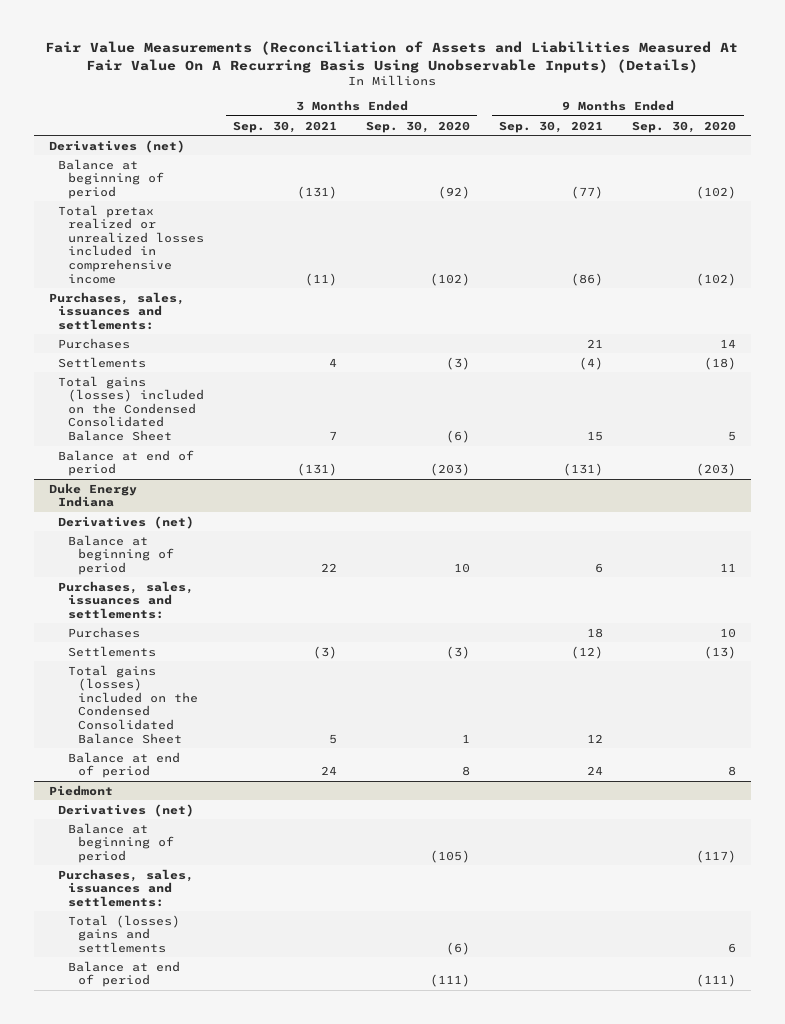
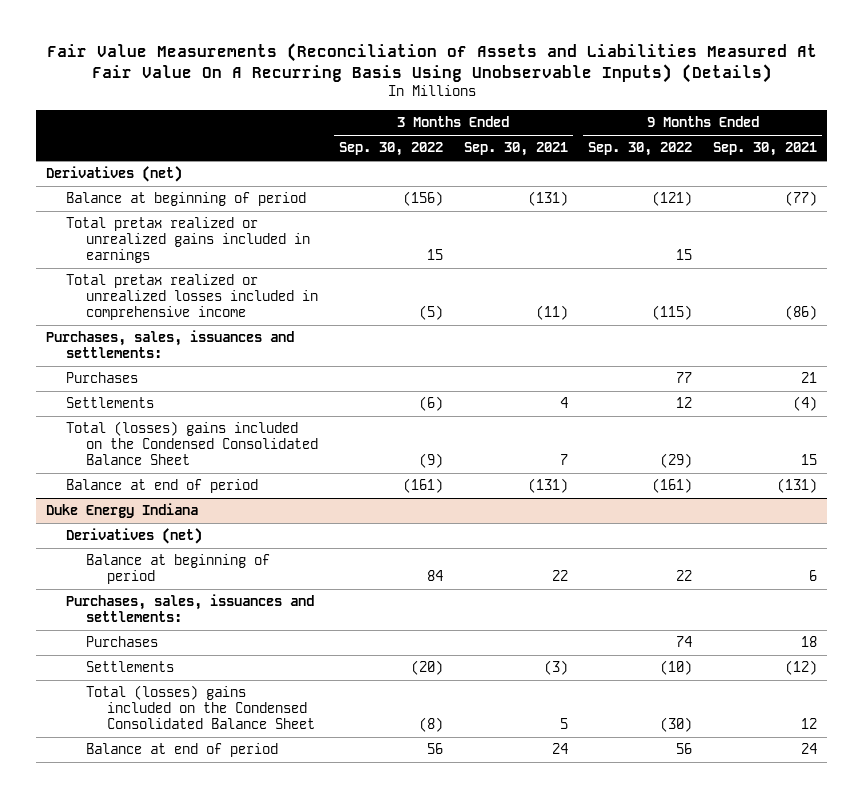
- | 3 Months Ended Sep. 30, 2021 | 3 Months Ended Sep. 30, 2020 | 9 Months Ended Sep. 30, 2021 | 9 Months Ended Sep. 30, 2020
+ | 3 Months Ended Sep. 30, 2022 | 3 Months Ended Sep. 30, 2021 | 9 Months Ended Sep. 30, 2022 | 9 Months Ended Sep. 30, 2021
+ Total pretax realized or unrealized gains included in earnings | 15 | | 15 |
- Total gains (losses) included on the Condensed Consolidated Balance Sheet | 7 | (6) | 15 | 5
+ Total (losses) gains included on the Condensed Consolidated Balance Sheet | (9) | 7 | (29) | 15
@ Duke Energy Indiana
- Total gains (losses) included on the Condensed Consolidated Balance Sheet | 5 | 1 | 12 |
+ Total (losses) gains included on the Condensed Consolidated Balance Sheet | (8) | 5 | (30) | 12
- Piedmont
- Derivatives (net)
- Balance at beginning of period | | (105) | | (117)
- Purchases, sales, issuances and settlements:
- Total (losses) gains and settlements | | (6) | | 6
- Balance at end of period | | (111) | | (111)

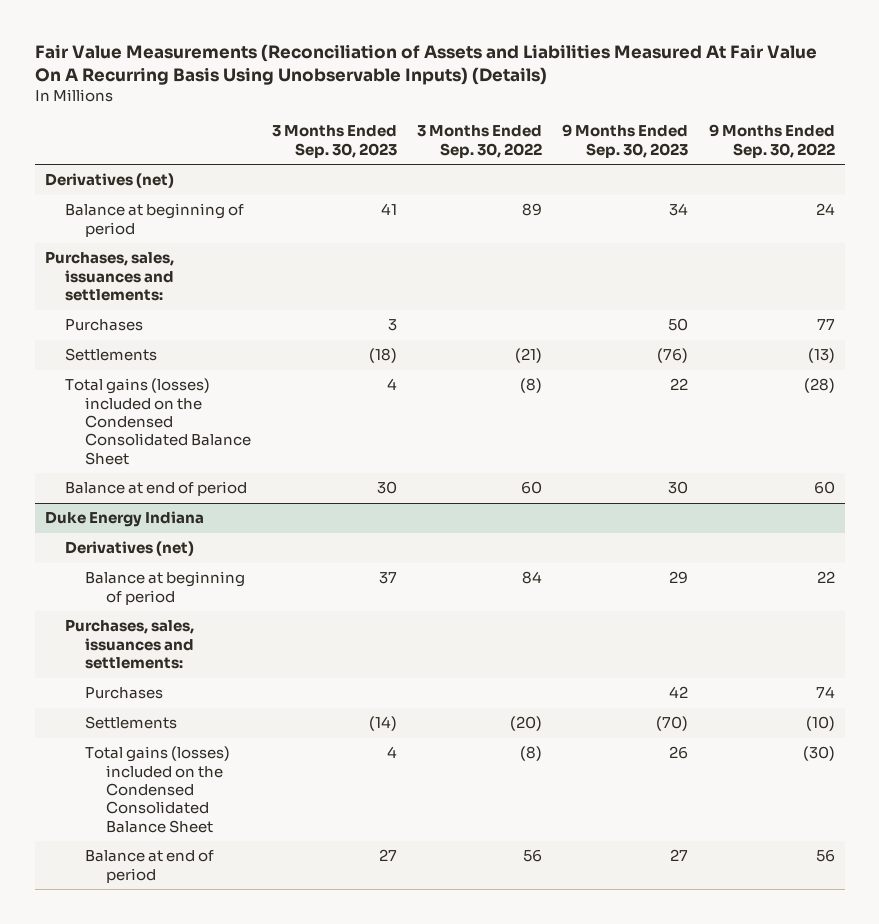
- | 3 Months Ended Sep. 30, 2022 | 3 Months Ended Sep. 30, 2021 | 9 Months Ended Sep. 30, 2022 | 9 Months Ended Sep. 30, 2021
+ | 3 Months Ended Sep. 30, 2023 | 3 Months Ended Sep. 30, 2022 | 9 Months Ended Sep. 30, 2023 | 9 Months Ended Sep. 30, 2022
- Balance at beginning of period | (156) | (131) | (121) | (77)
- Total pretax realized or unrealized gains included in earnings | 15 | | 15 |
- Total pretax realized or unrealized losses included in comprehensive income | (5) | (11) | (115) | (86)
+ Balance at beginning of period | 41 | 89 | 34 | 24
- Settlements | (6) | 4 | 12 | (4)
- Total (losses) gains included on the Condensed Consolidated Balance Sheet | (9) | 7 | (29) | 15
- Balance at end of period | (161) | (131) | (161) | (131)
+ Settlements | (18) | (21) | (76) | (13)
+ Total gains (losses) included on the Condensed Consolidated Balance Sheet | 4 | (8) | 22 | (28)
+ Balance at end of period | 30 | 60 | 30 | 60
@ Duke Energy Indiana
- Total (losses) gains included on the Condensed Consolidated Balance Sheet | (8) | 5 | (30) | 12
+ Total gains (losses) included on the Condensed Consolidated Balance Sheet | 4 | (8) | 26 | (30)

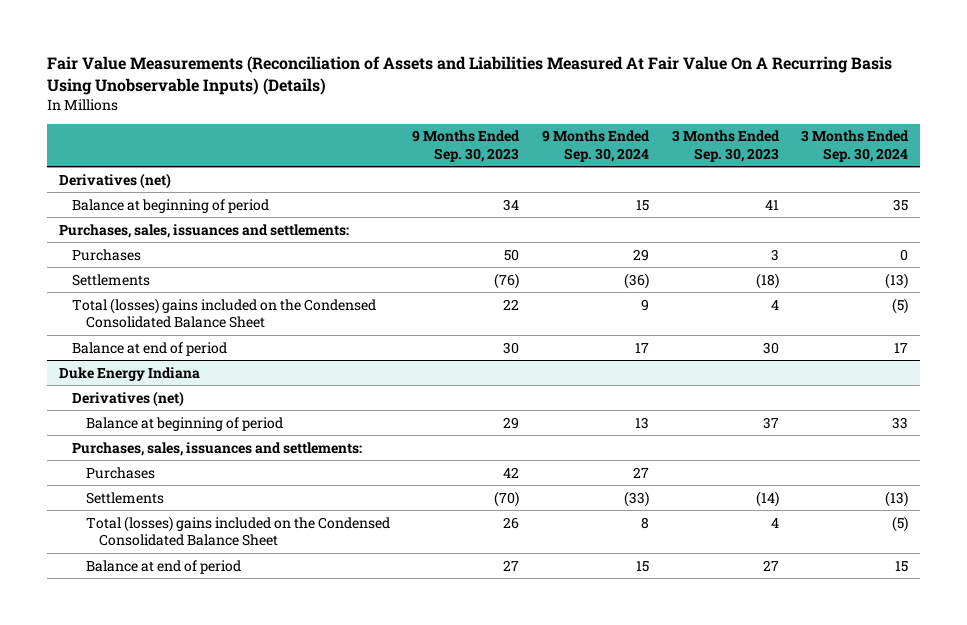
- | 3 Months Ended Sep. 30, 2023 | 3 Months Ended Sep. 30, 2022 | 9 Months Ended Sep. 30, 2023 | 9 Months Ended Sep. 30, 2022
+ | 9 Months Ended Sep. 30, 2023 | 9 Months Ended Sep. 30, 2024 | 3 Months Ended Sep. 30, 2023 | 3 Months Ended Sep. 30, 2024
- Total gains (losses) included on the Condensed Consolidated Balance Sheet | 4 | (8) | 22 | (28)
+ Total (losses) gains included on the Condensed Consolidated Balance Sheet | 22 | 9 | 4 | (5)
@ Duke Energy Indiana
- Total gains (losses) included on the Condensed Consolidated Balance Sheet | 4 | (8) | 26 | (30)
+ Total (losses) gains included on the Condensed Consolidated Balance Sheet | 26 | 8 | 4 | (5)

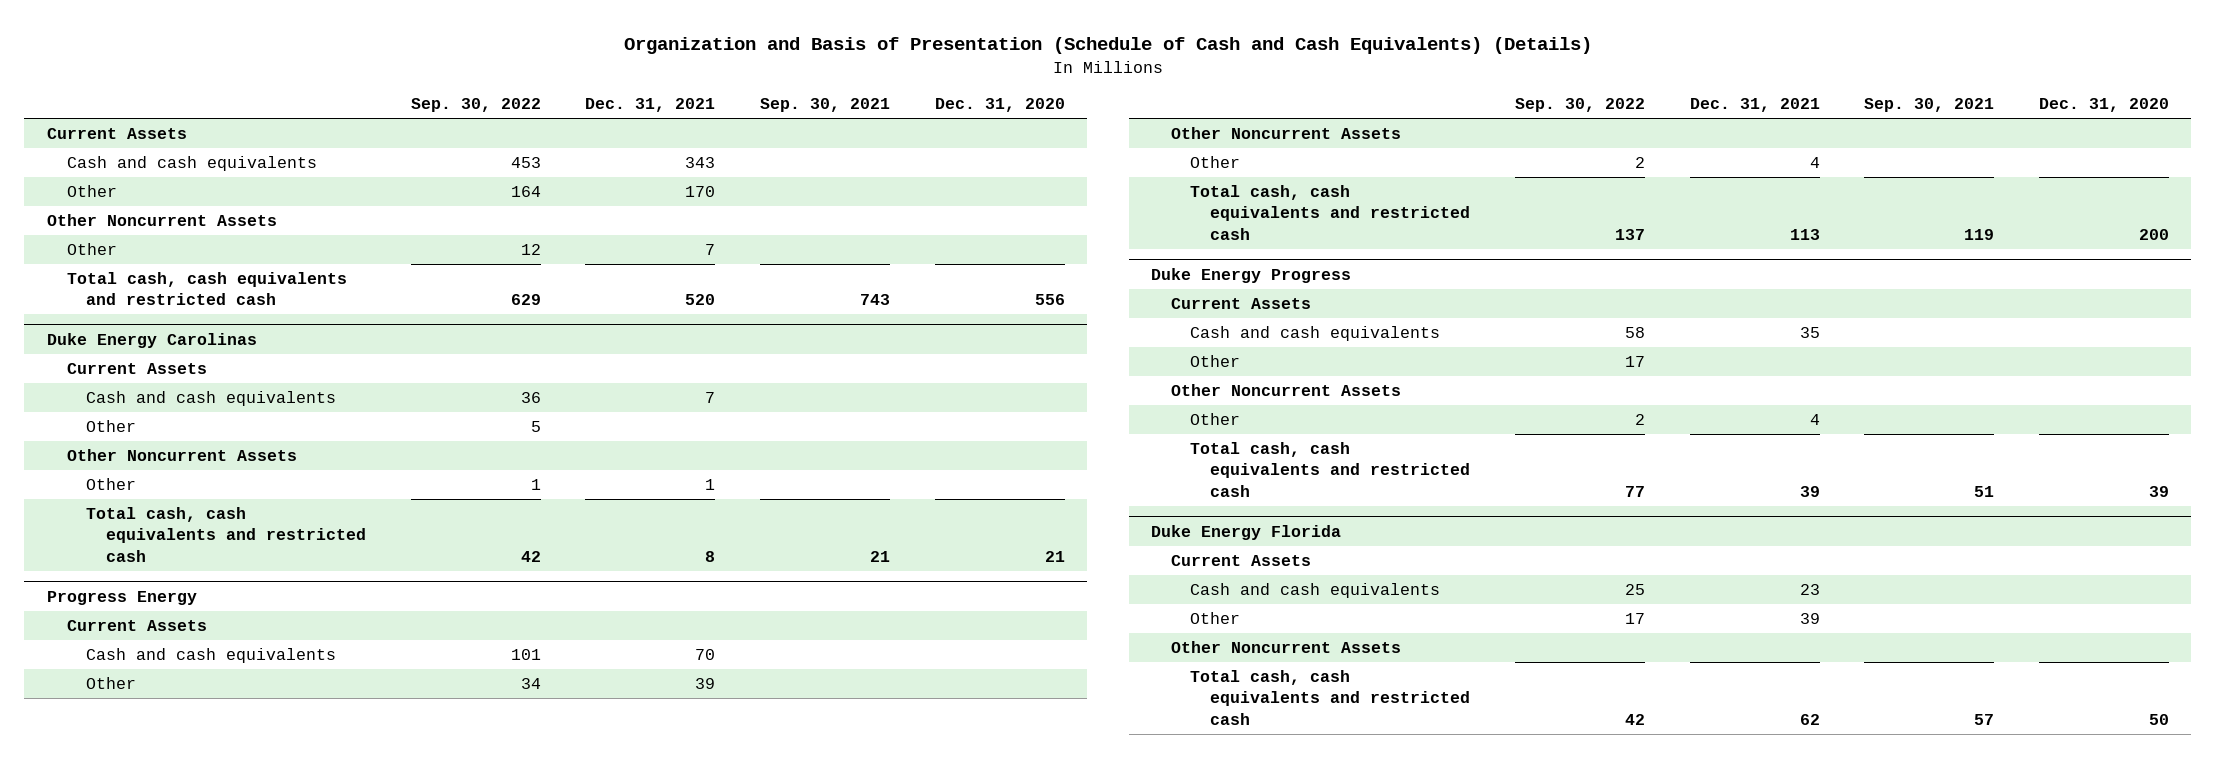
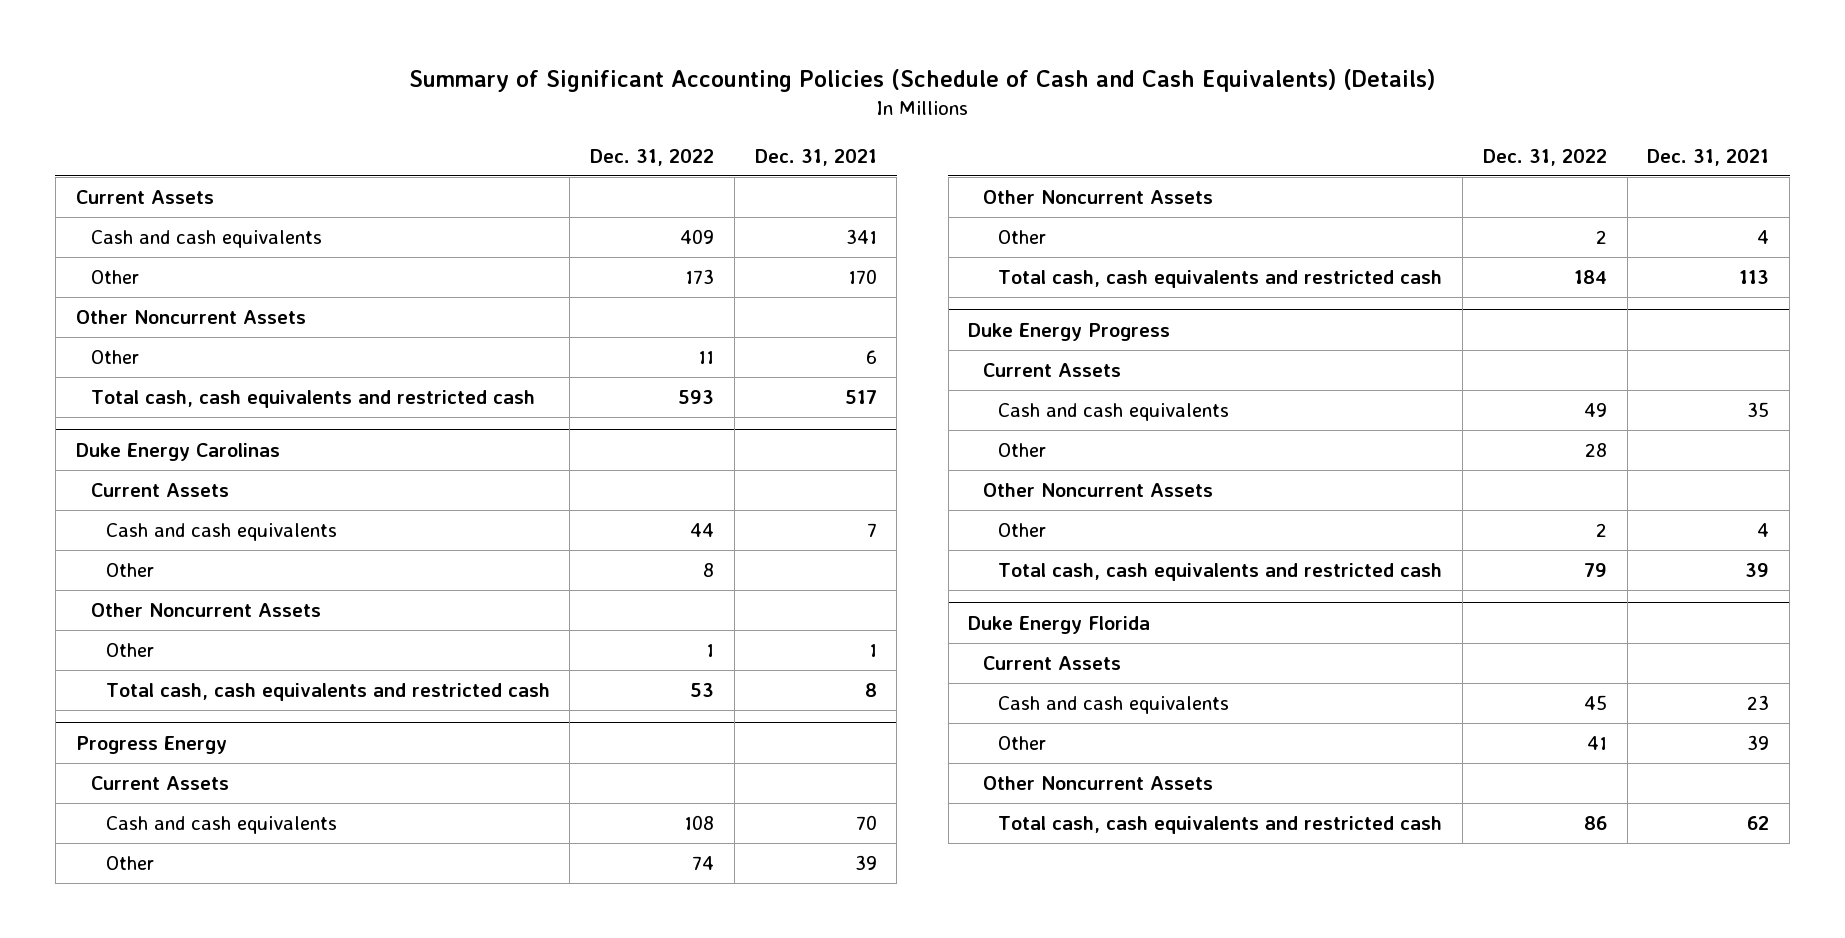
- Organization and Basis of Presentation (Schedule of Cash and Cash Equivalents) (Details)
+ Summary of Significant Accounting Policies (Schedule of Cash and Cash Equivalents) (Details)
- | Sep. 30, 2022 | Dec. 31, 2021 | Sep. 30, 2021 | Dec. 31, 2020
+ | Dec. 31, 2022 | Dec. 31, 2021
- Cash and cash equivalents | 453 | 343 | |
+ Cash and cash equivalents | 409 | 341
- Other | 12 | 7 | |
- Total cash, cash equivalents and restricted cash | 629 | 520 | 743 | 556
+ Other | 11 | 6
+ Total cash, cash equivalents and restricted cash | 593 | 517

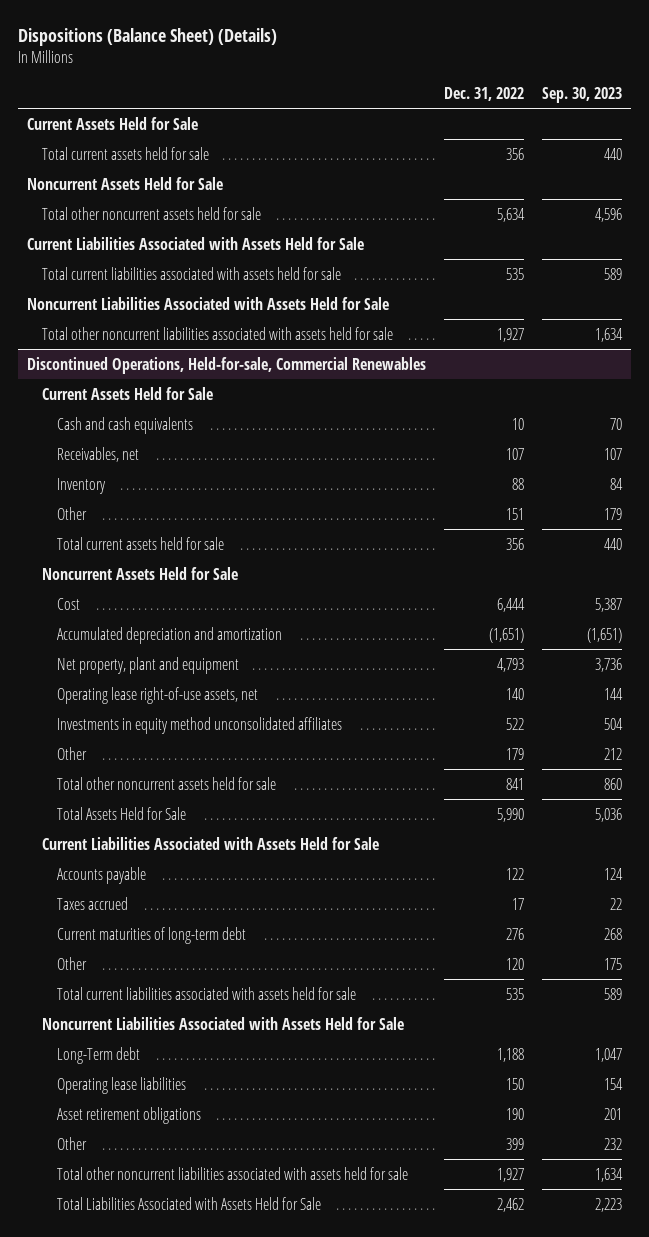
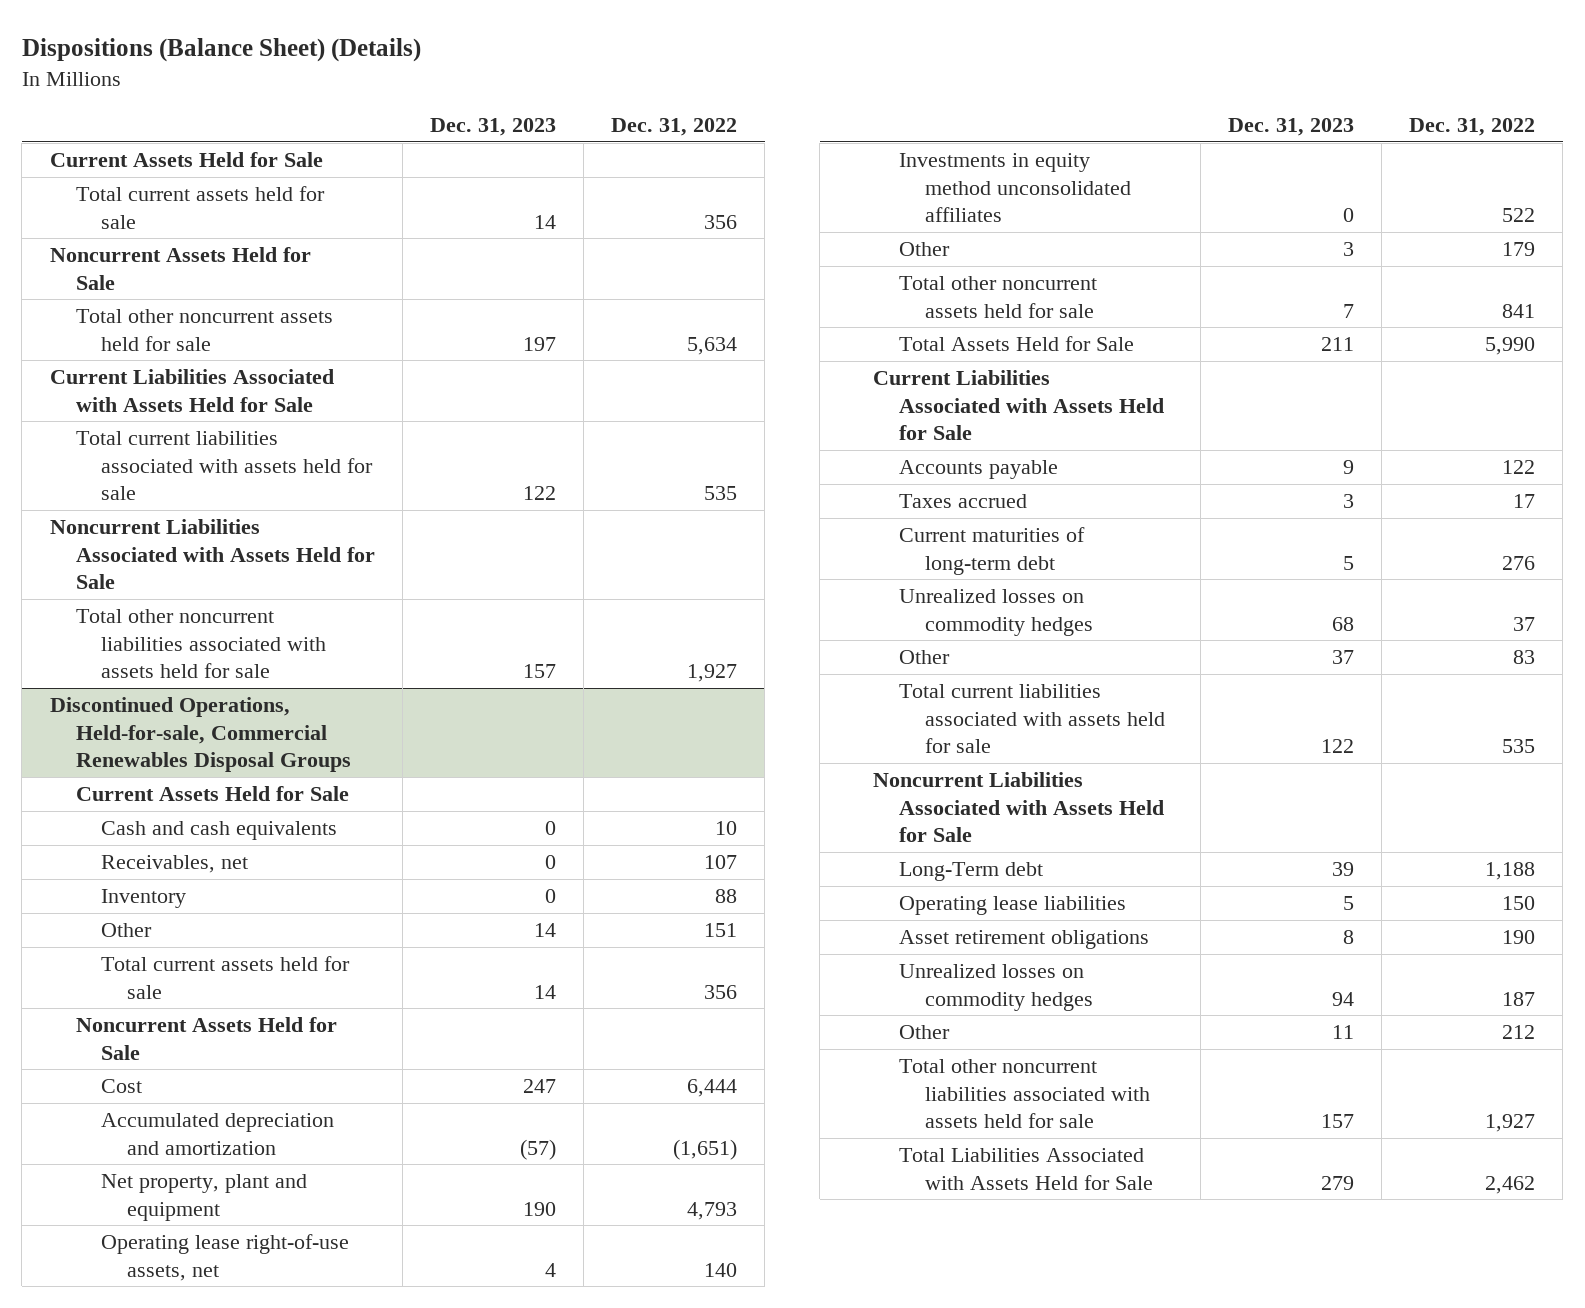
- | Dec. 31, 2022 | Sep. 30, 2023
+ | Dec. 31, 2023 | Dec. 31, 2022
- Discontinued Operations, Held-for-sale, Commercial Renewables
+ Discontinued Operations, Held-for-sale, Commercial Renewables Disposal Groups
- Other | 120 | 175
+ Unrealized losses on commodity hedges | 68 | 37
+ Other | 37 | 83
- Other | 399 | 232
+ Unrealized losses on commodity hedges | 94 | 187
+ Other | 11 | 212

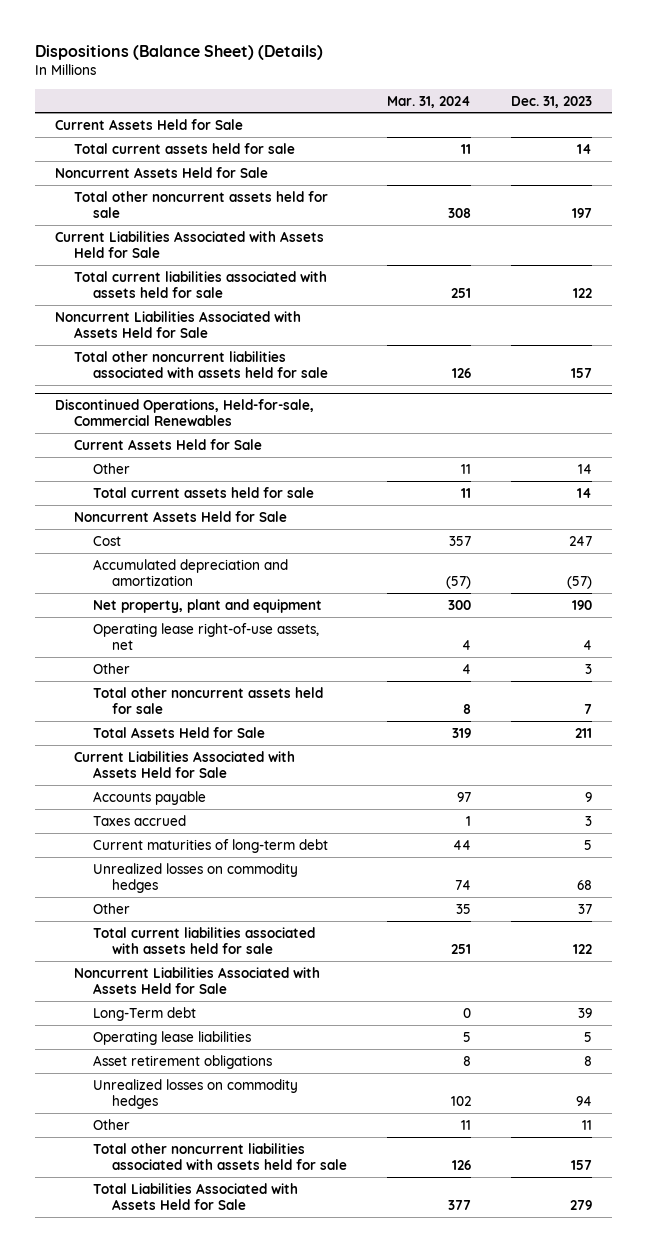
- | Dec. 31, 2023 | Dec. 31, 2022
+ | Mar. 31, 2024 | Dec. 31, 2023
- Discontinued Operations, Held-for-sale, Commercial Renewables Disposal Groups
+ Discontinued Operations, Held-for-sale, Commercial Renewables
- Cash and cash equivalents | 0 | 10
- Receivables, net | 0 | 107
- Inventory | 0 | 88
- Investments in equity method unconsolidated affiliates | 0 | 522

